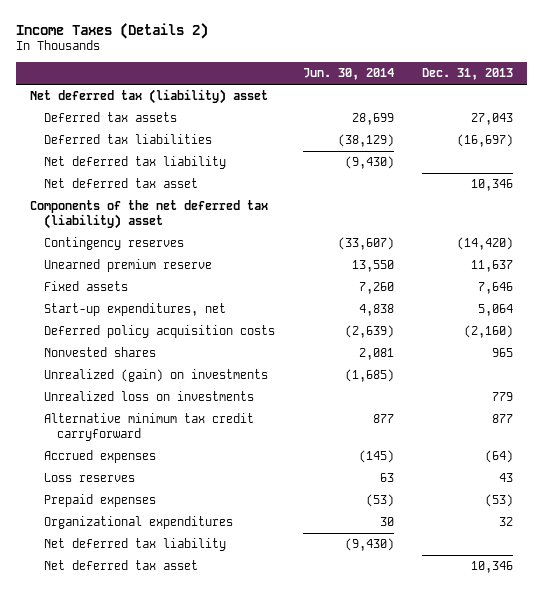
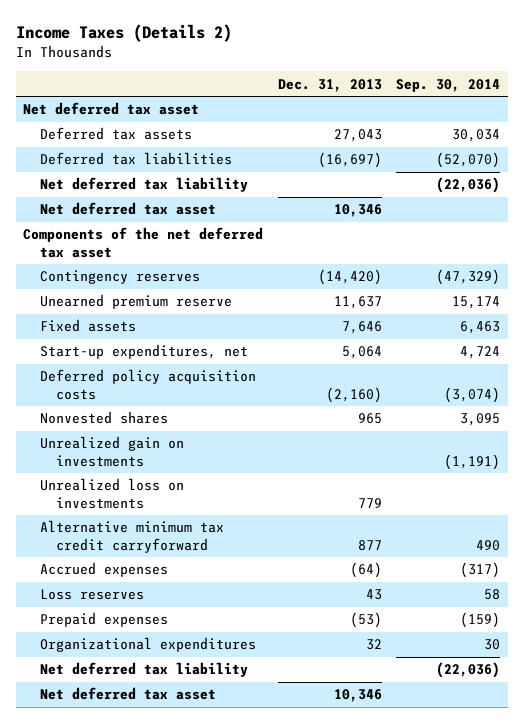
- | Jun. 30, 2014 | Dec. 31, 2013
+ | Dec. 31, 2013 | Sep. 30, 2014
- Net deferred tax (liability) asset
+ Net deferred tax asset
- Components of the net deferred tax (liability) asset
+ Components of the net deferred tax asset
- Unrealized (gain) on investments | (1,685) |
+ Unrealized gain on investments | | (1,191)

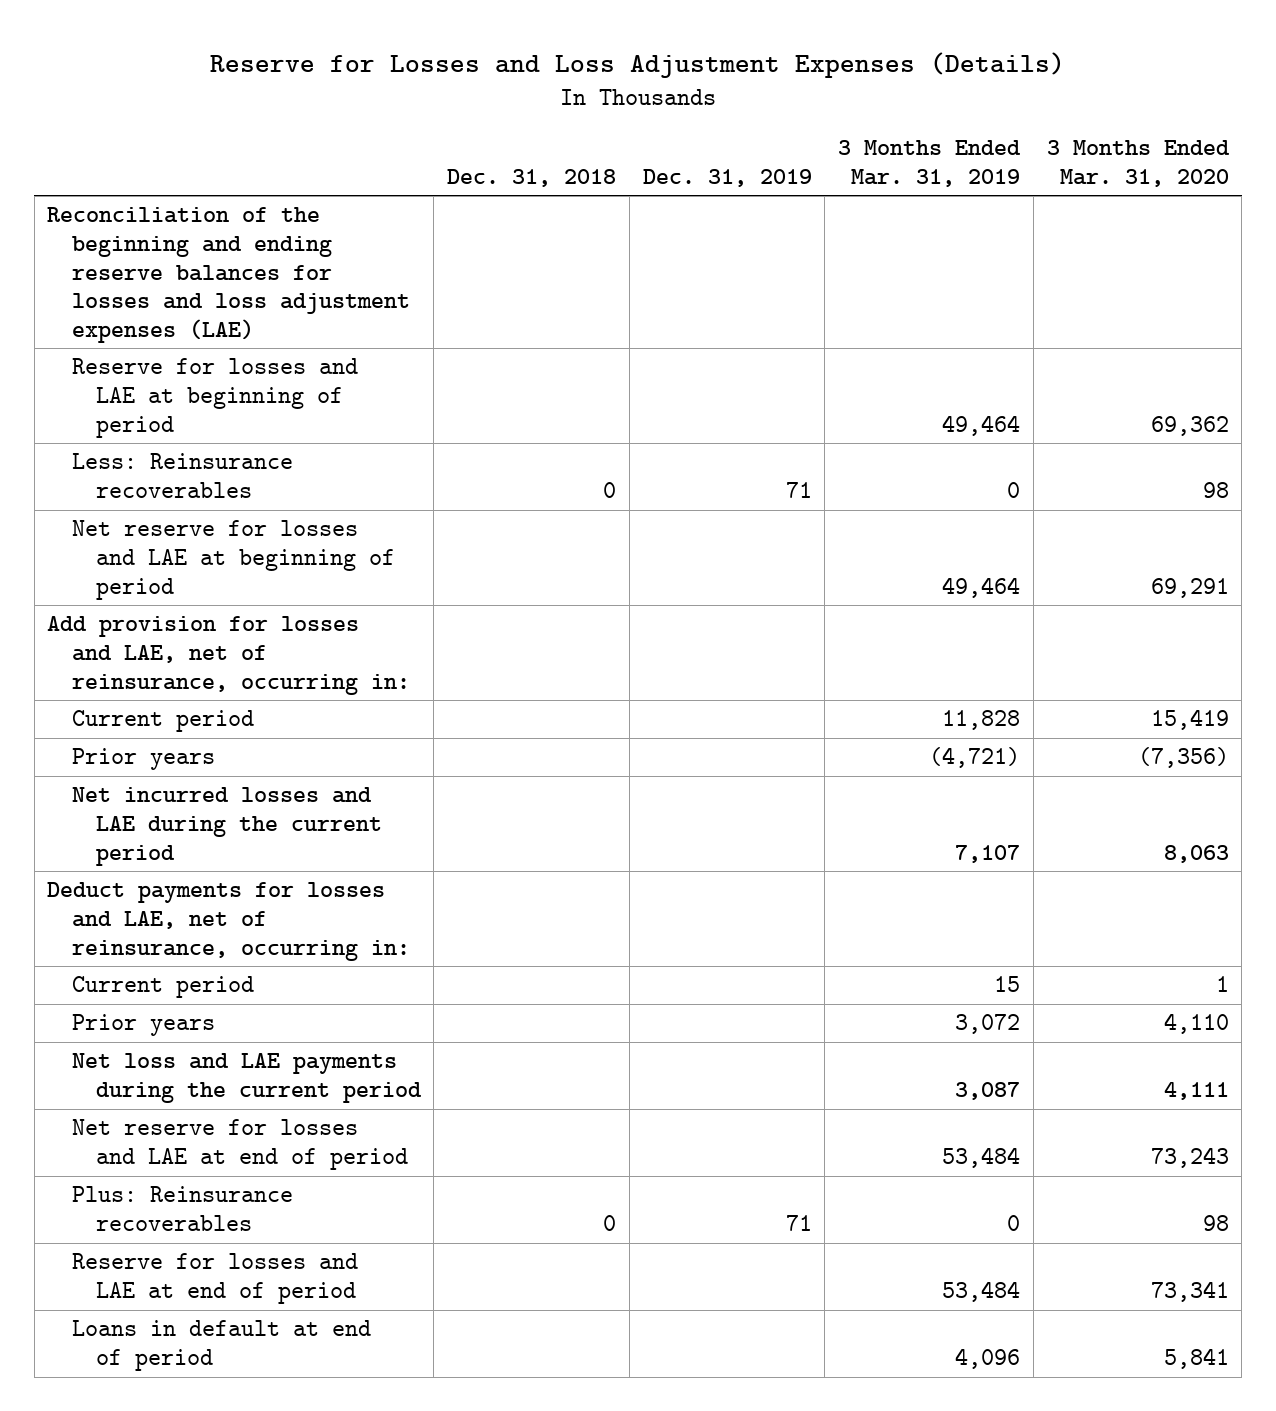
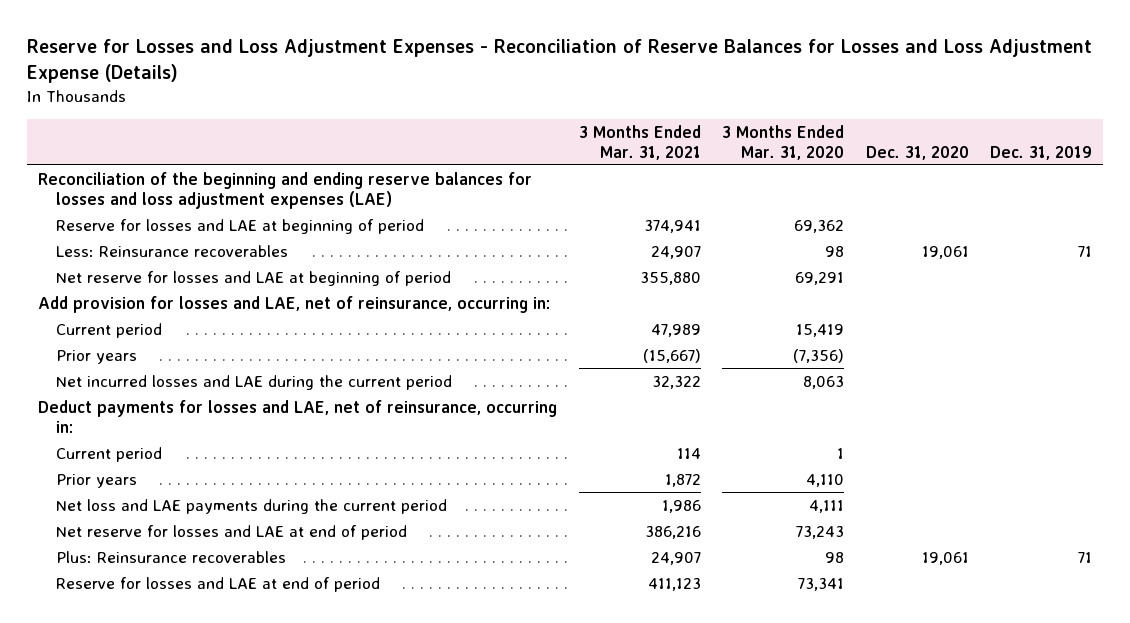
- Reserve for Losses and Loss Adjustment Expenses (Details)
+ Reserve for Losses and Loss Adjustment Expenses - Reconciliation of Reserve Balances for Losses and Loss Adjustment Expense (Details)
- | Dec. 31, 2018 | Dec. 31, 2019 | 3 Months Ended Mar. 31, 2019 | 3 Months Ended Mar. 31, 2020
+ | 3 Months Ended Mar. 31, 2021 | 3 Months Ended Mar. 31, 2020 | Dec. 31, 2020 | Dec. 31, 2019
- Loans in default at end of period | | | 4,096 | 5,841

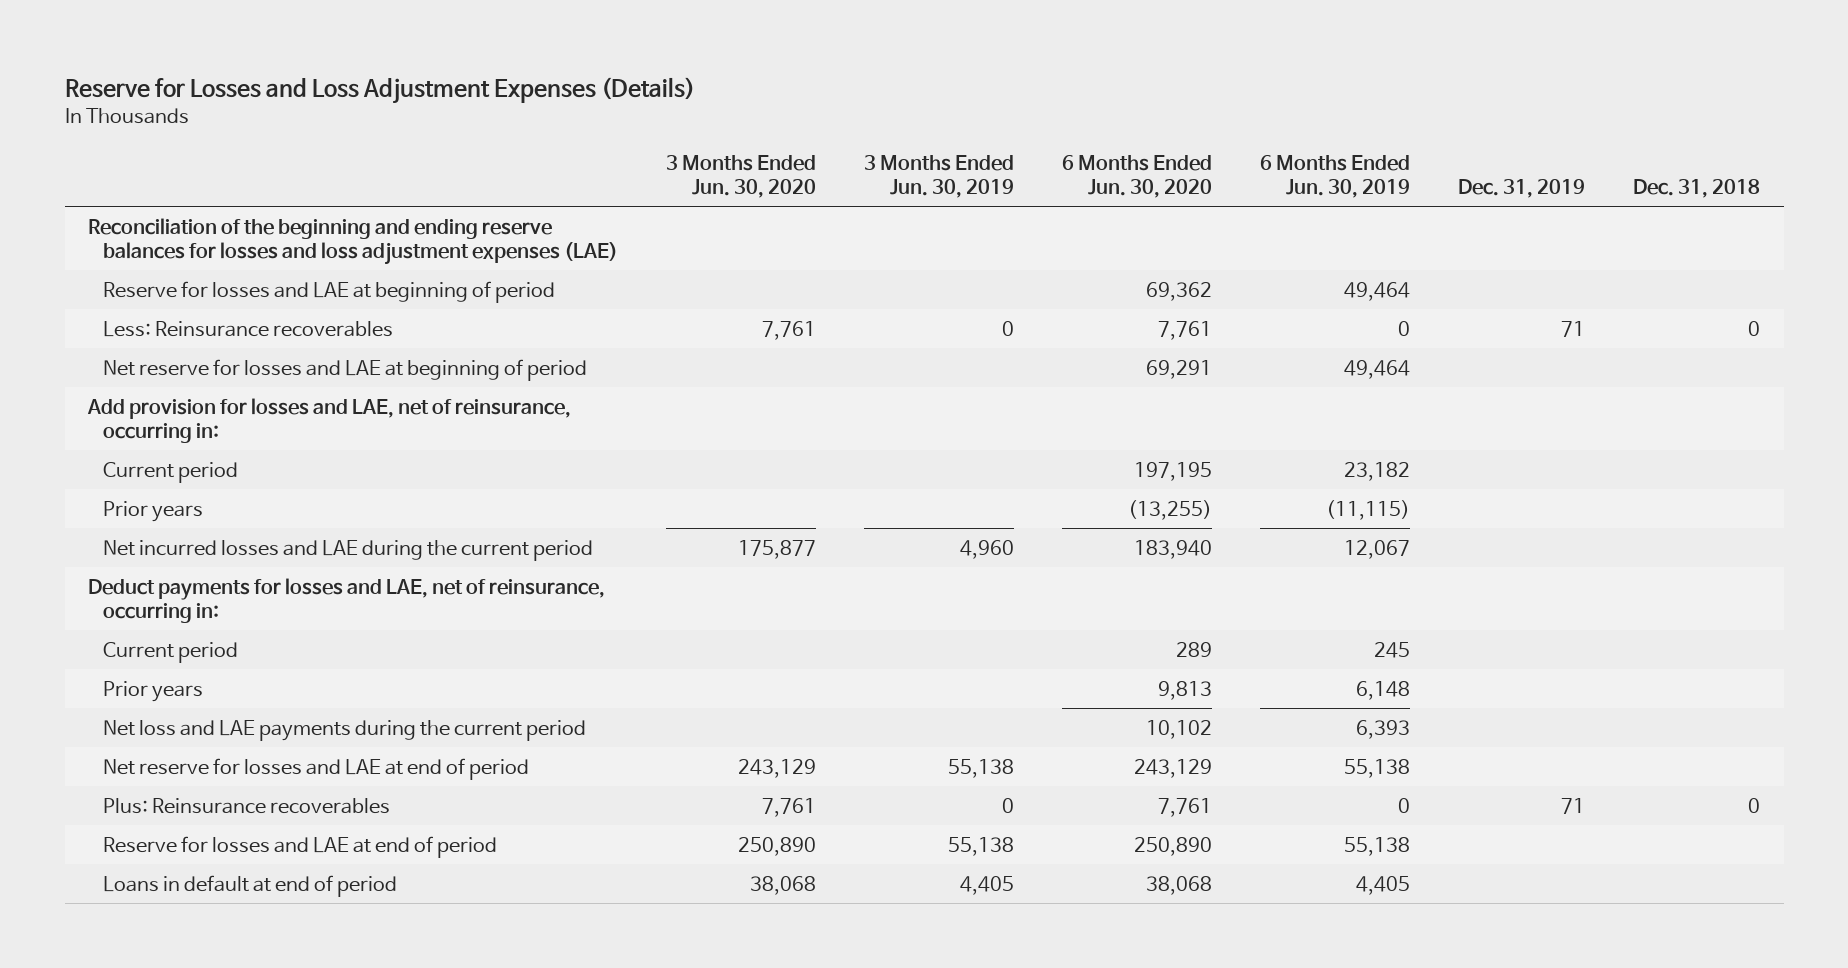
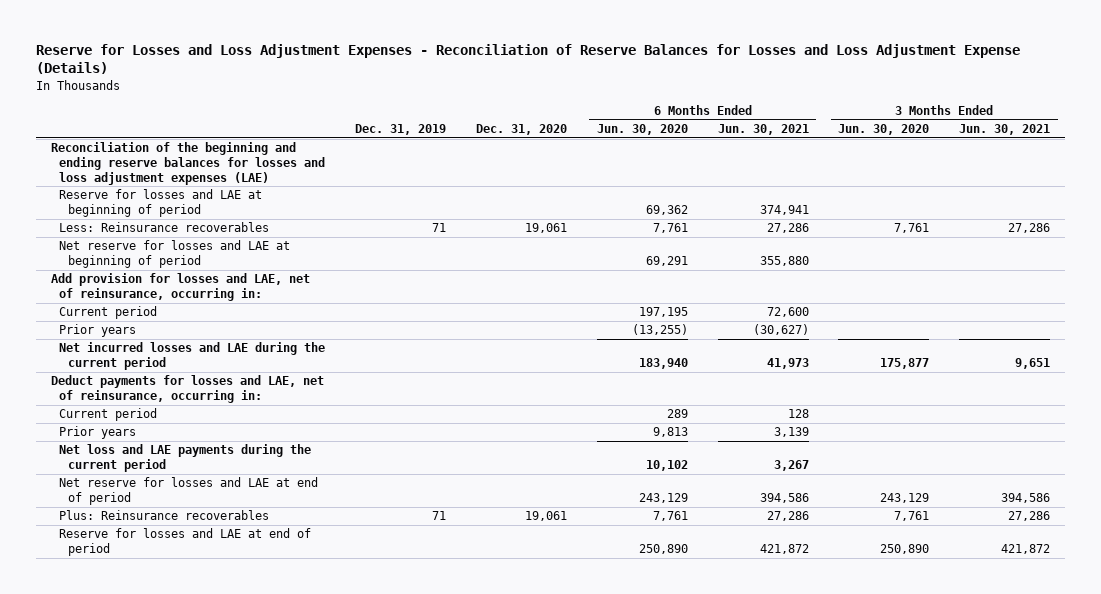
- Reserve for Losses and Loss Adjustment Expenses (Details)
+ Reserve for Losses and Loss Adjustment Expenses - Reconciliation of Reserve Balances for Losses and Loss Adjustment Expense (Details)
- | 3 Months Ended Jun. 30, 2020 | 3 Months Ended Jun. 30, 2019 | 6 Months Ended Jun. 30, 2020 | 6 Months Ended Jun. 30, 2019 | Dec. 31, 2019 | Dec. 31, 2018
+ | Dec. 31, 2019 | Dec. 31, 2020 | 6 Months Ended Jun. 30, 2020 | 6 Months Ended Jun. 30, 2021 | 3 Months Ended Jun. 30, 2020 | 3 Months Ended Jun. 30, 2021
- Loans in default at end of period | 38,068 | 4,405 | 38,068 | 4,405 | |

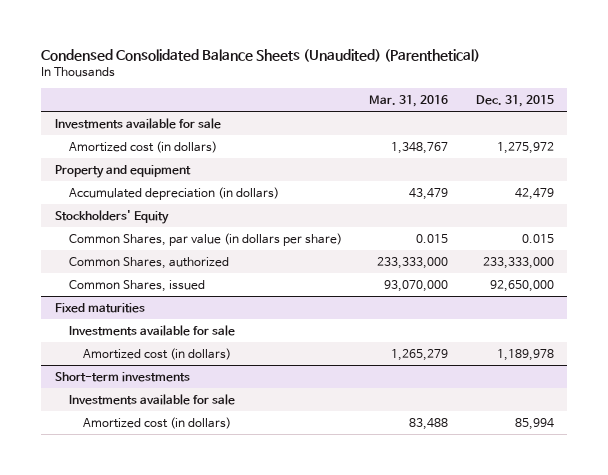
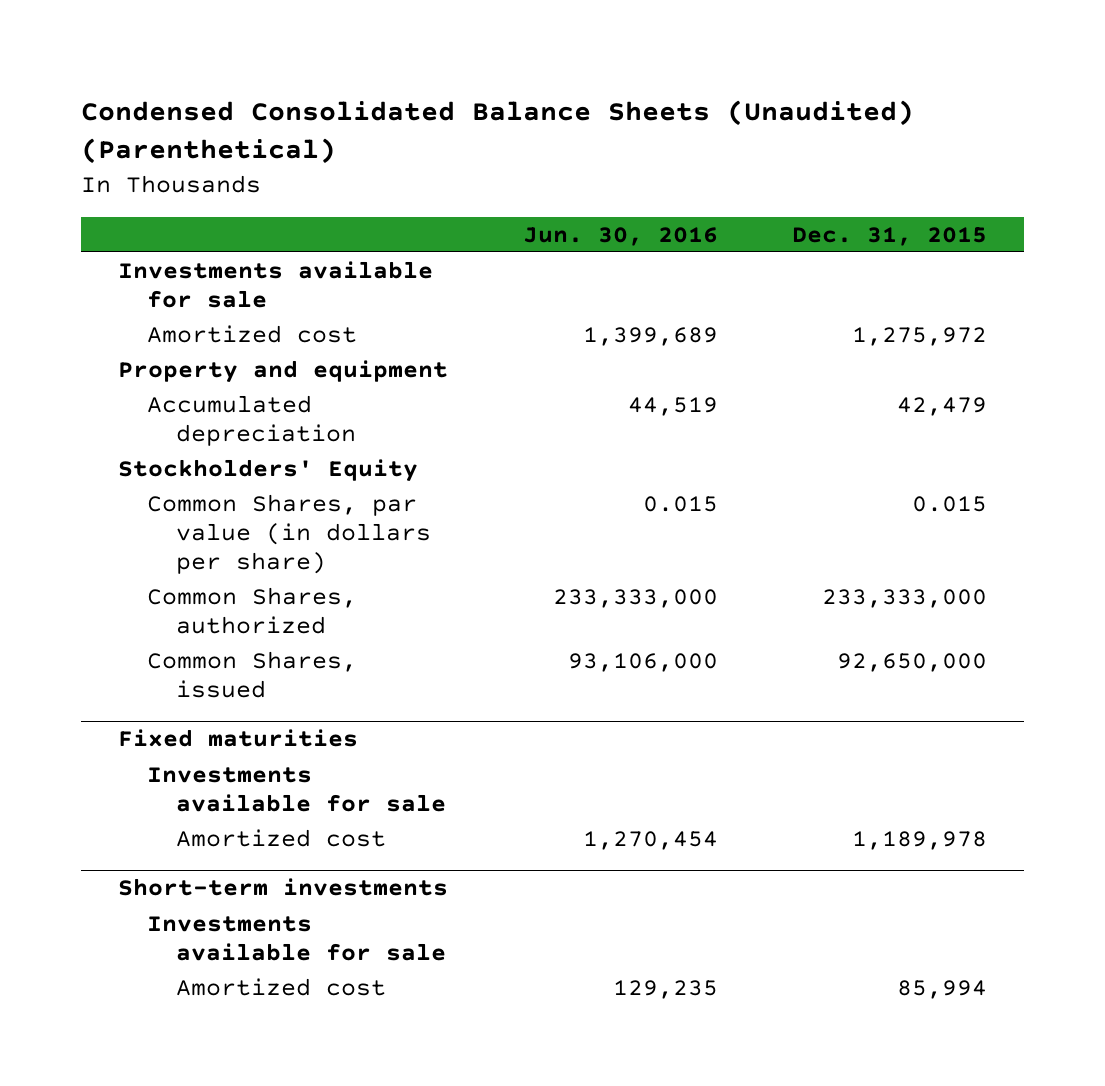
- | Mar. 31, 2016 | Dec. 31, 2015
+ | Jun. 30, 2016 | Dec. 31, 2015
- Amortized cost (in dollars) | 1,348,767 | 1,275,972
+ Amortized cost | 1,399,689 | 1,275,972
- Accumulated depreciation (in dollars) | 43,479 | 42,479
+ Accumulated depreciation | 44,519 | 42,479
@ Fixed maturities
- Amortized cost (in dollars) | 1,265,279 | 1,189,978
+ Amortized cost | 1,270,454 | 1,189,978
@ Short-term investments
- Amortized cost (in dollars) | 83,488 | 85,994
+ Amortized cost | 129,235 | 85,994

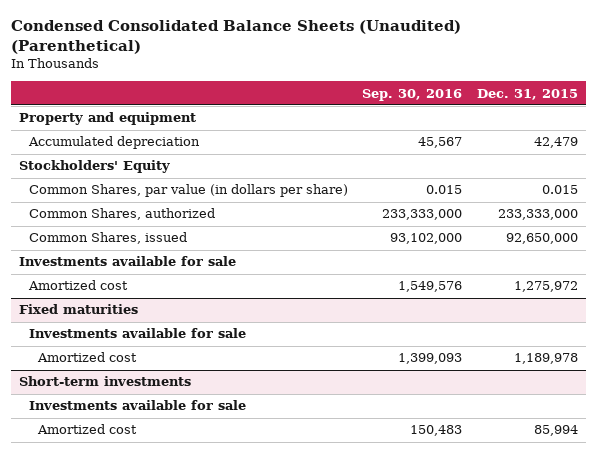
- | Jun. 30, 2016 | Dec. 31, 2015
+ | Sep. 30, 2016 | Dec. 31, 2015
moved down: Investments available for sale
moved down: Amortized cost | 1,549,576 | 1,275,972

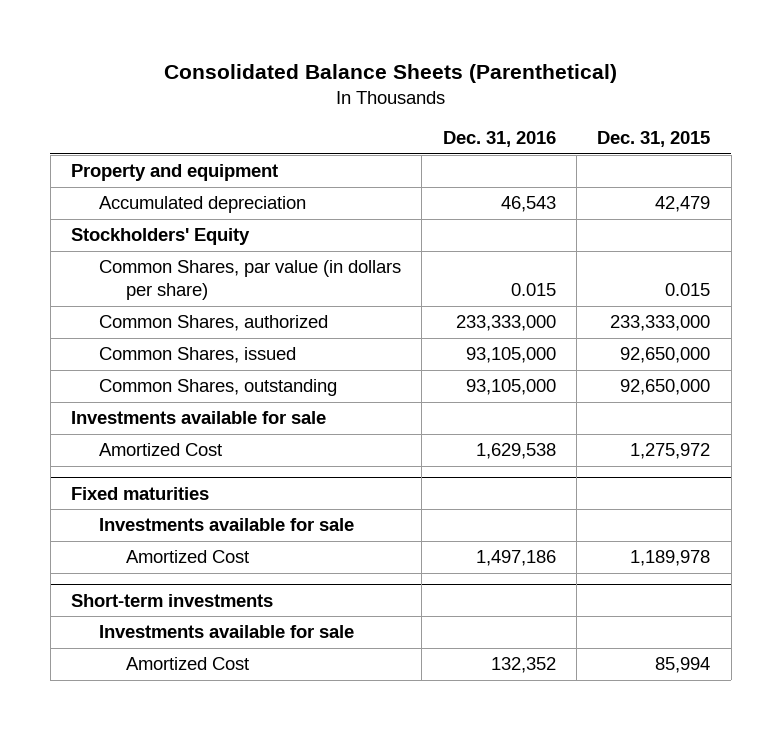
- Condensed Consolidated Balance Sheets (Unaudited) (Parenthetical)
+ Consolidated Balance Sheets (Parenthetical)
- | Sep. 30, 2016 | Dec. 31, 2015
+ | Dec. 31, 2016 | Dec. 31, 2015
+ Common Shares, outstanding | 93,105,000 | 92,650,000
- Amortized cost | 1,549,576 | 1,275,972
+ Amortized Cost | 1,629,538 | 1,275,972
@ Fixed maturities
- Amortized cost | 1,399,093 | 1,189,978
+ Amortized Cost | 1,497,186 | 1,189,978
@ Short-term investments
- Amortized cost | 150,483 | 85,994
+ Amortized Cost | 132,352 | 85,994

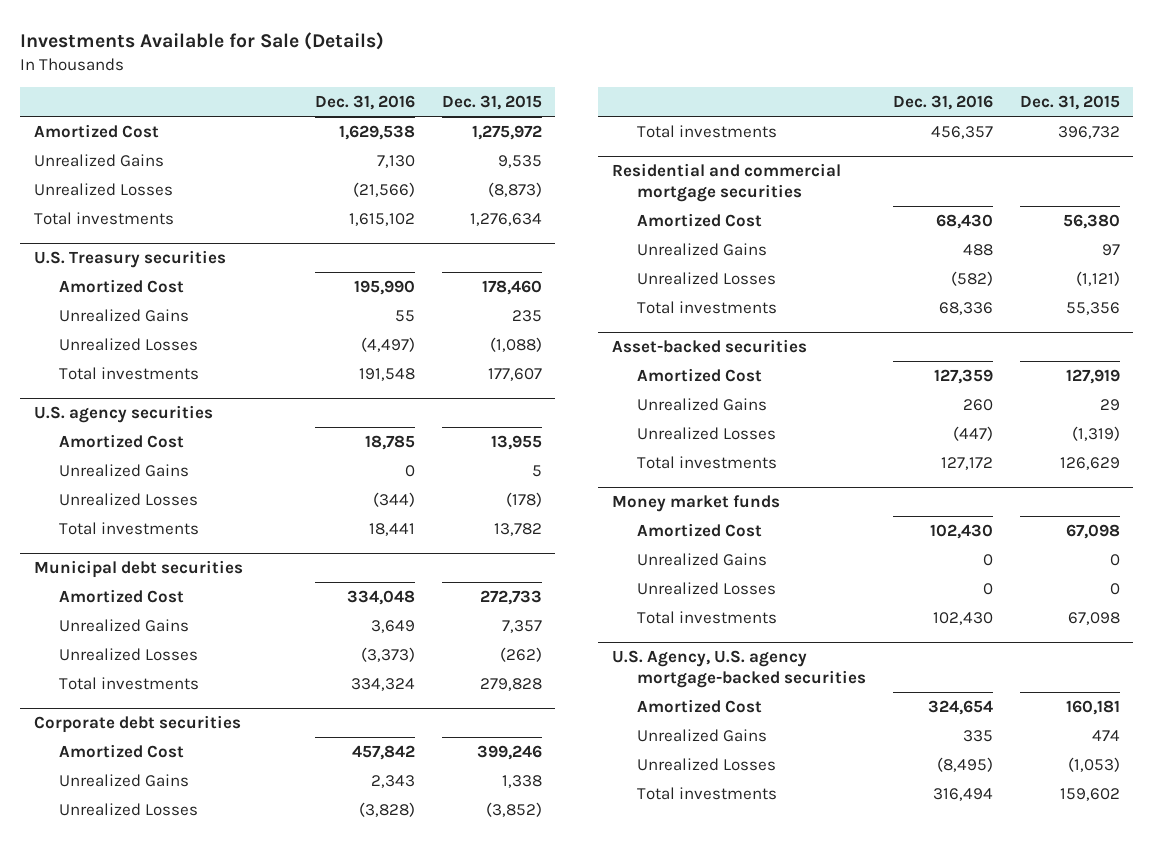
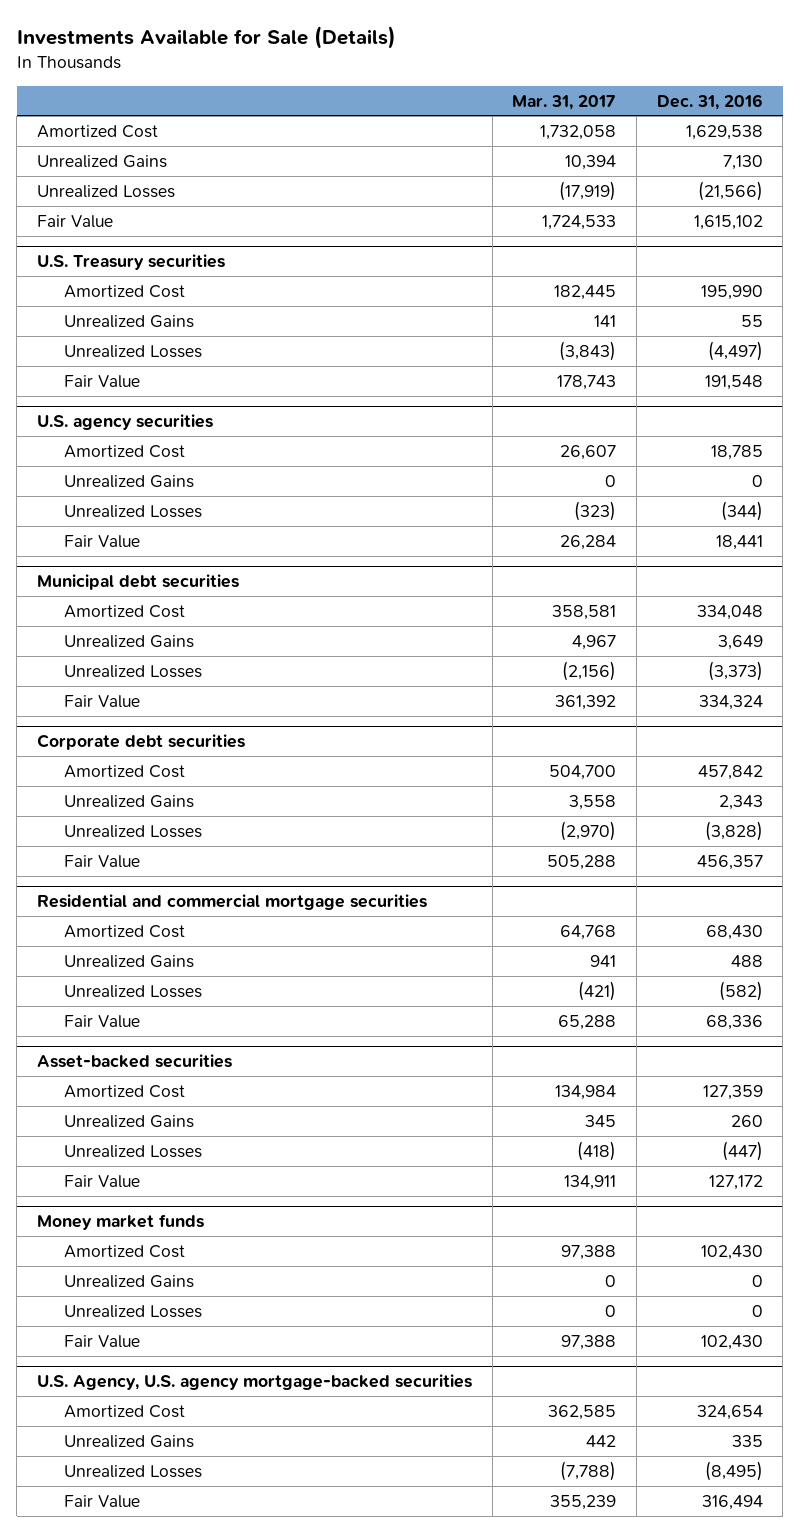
- | Dec. 31, 2016 | Dec. 31, 2015
+ | Mar. 31, 2017 | Dec. 31, 2016
- Total investments | 1,615,102 | 1,276,634
+ Fair Value | 1,724,533 | 1,615,102
@ U.S. Treasury securities
- Total investments | 191,548 | 177,607
+ Fair Value | 178,743 | 191,548
@ U.S. agency securities
- Total investments | 18,441 | 13,782
+ Fair Value | 26,284 | 18,441
@ Municipal debt securities
- Total investments | 334,324 | 279,828
+ Fair Value | 361,392 | 334,324
@ Corporate debt securities
- Total investments | 456,357 | 396,732
+ Fair Value | 505,288 | 456,357
@ Residential and commercial mortgage securities
- Total investments | 68,336 | 55,356
+ Fair Value | 65,288 | 68,336
@ Asset-backed securities
- Total investments | 127,172 | 126,629
+ Fair Value | 134,911 | 127,172
@ Money market funds
- Total investments | 102,430 | 67,098
+ Fair Value | 97,388 | 102,430
@ U.S. Agency, U.S. agency mortgage-backed securities
- Total investments | 316,494 | 159,602
+ Fair Value | 355,239 | 316,494

